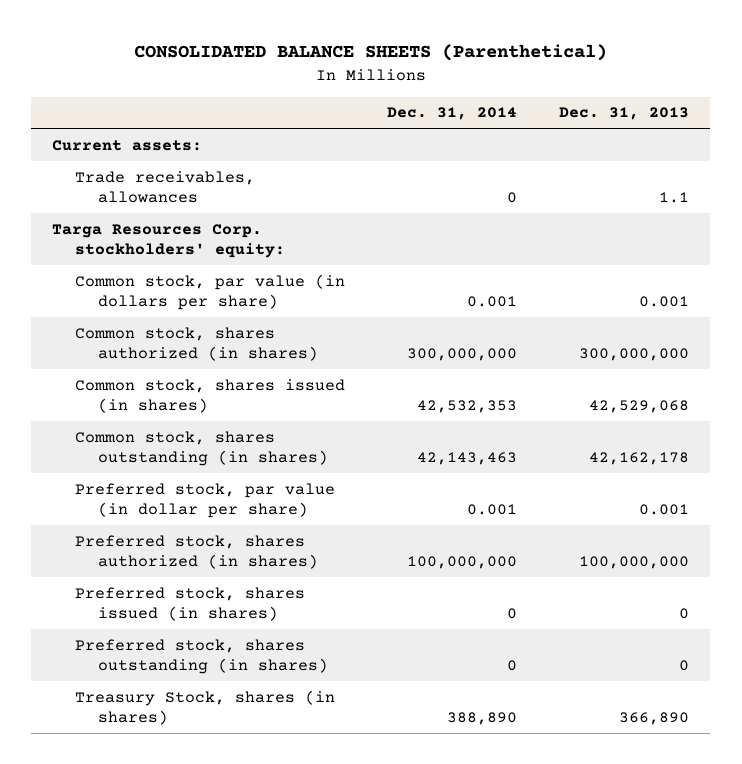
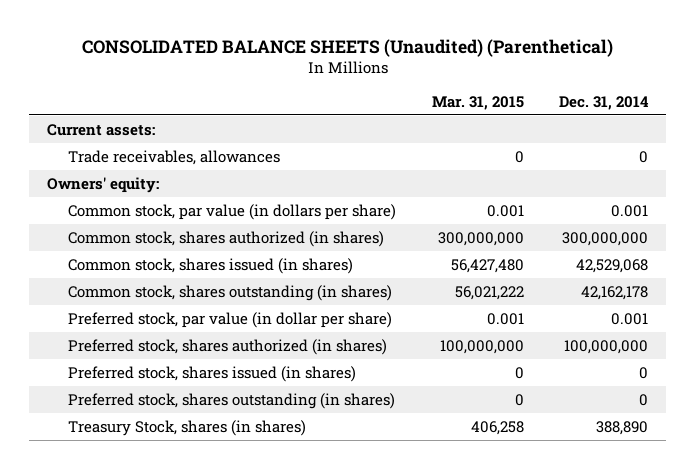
- CONSOLIDATED BALANCE SHEETS (Parenthetical)
+ CONSOLIDATED BALANCE SHEETS (Unaudited) (Parenthetical)
- | Dec. 31, 2014 | Dec. 31, 2013
+ | Mar. 31, 2015 | Dec. 31, 2014
- Targa Resources Corp. stockholders' equity:
+ Owners' equity:
- Common stock, shares issued (in shares) | 42,532,353 | 42,529,068
- Common stock, shares outstanding (in shares) | 42,143,463 | 42,162,178
+ Common stock, shares issued (in shares) | 56,427,480 | 42,529,068
+ Common stock, shares outstanding (in shares) | 56,021,222 | 42,162,178

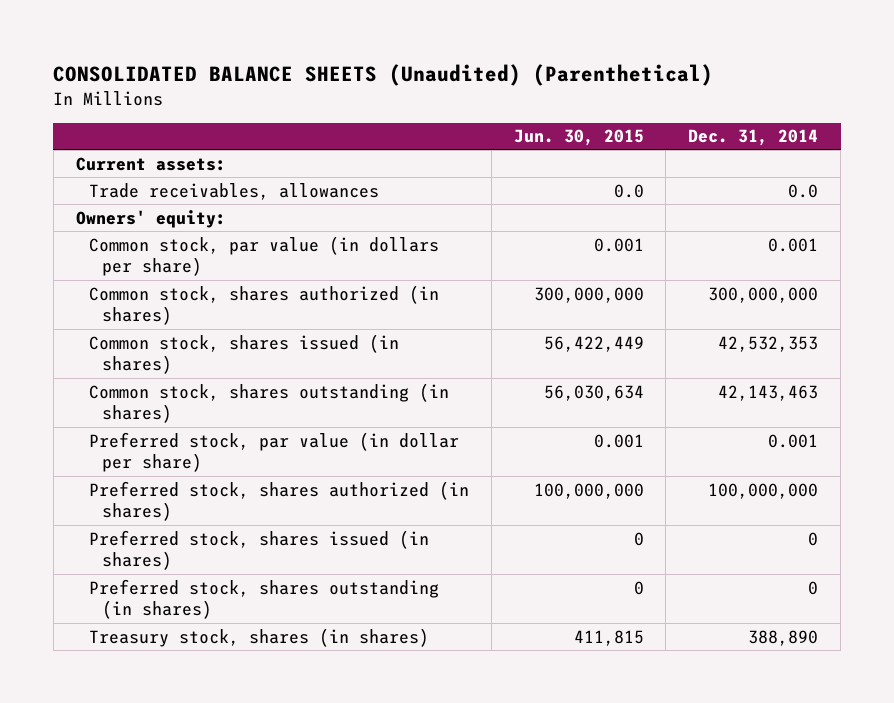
- | Mar. 31, 2015 | Dec. 31, 2014
+ | Jun. 30, 2015 | Dec. 31, 2014
- Trade receivables, allowances | 0 | 0
+ Trade receivables, allowances | 0.0 | 0.0
- Common stock, shares issued (in shares) | 56,427,480 | 42,529,068
- Common stock, shares outstanding (in shares) | 56,021,222 | 42,162,178
+ Common stock, shares issued (in shares) | 56,422,449 | 42,532,353
+ Common stock, shares outstanding (in shares) | 56,030,634 | 42,143,463
- Treasury Stock, shares (in shares) | 406,258 | 388,890
+ Treasury stock, shares (in shares) | 411,815 | 388,890

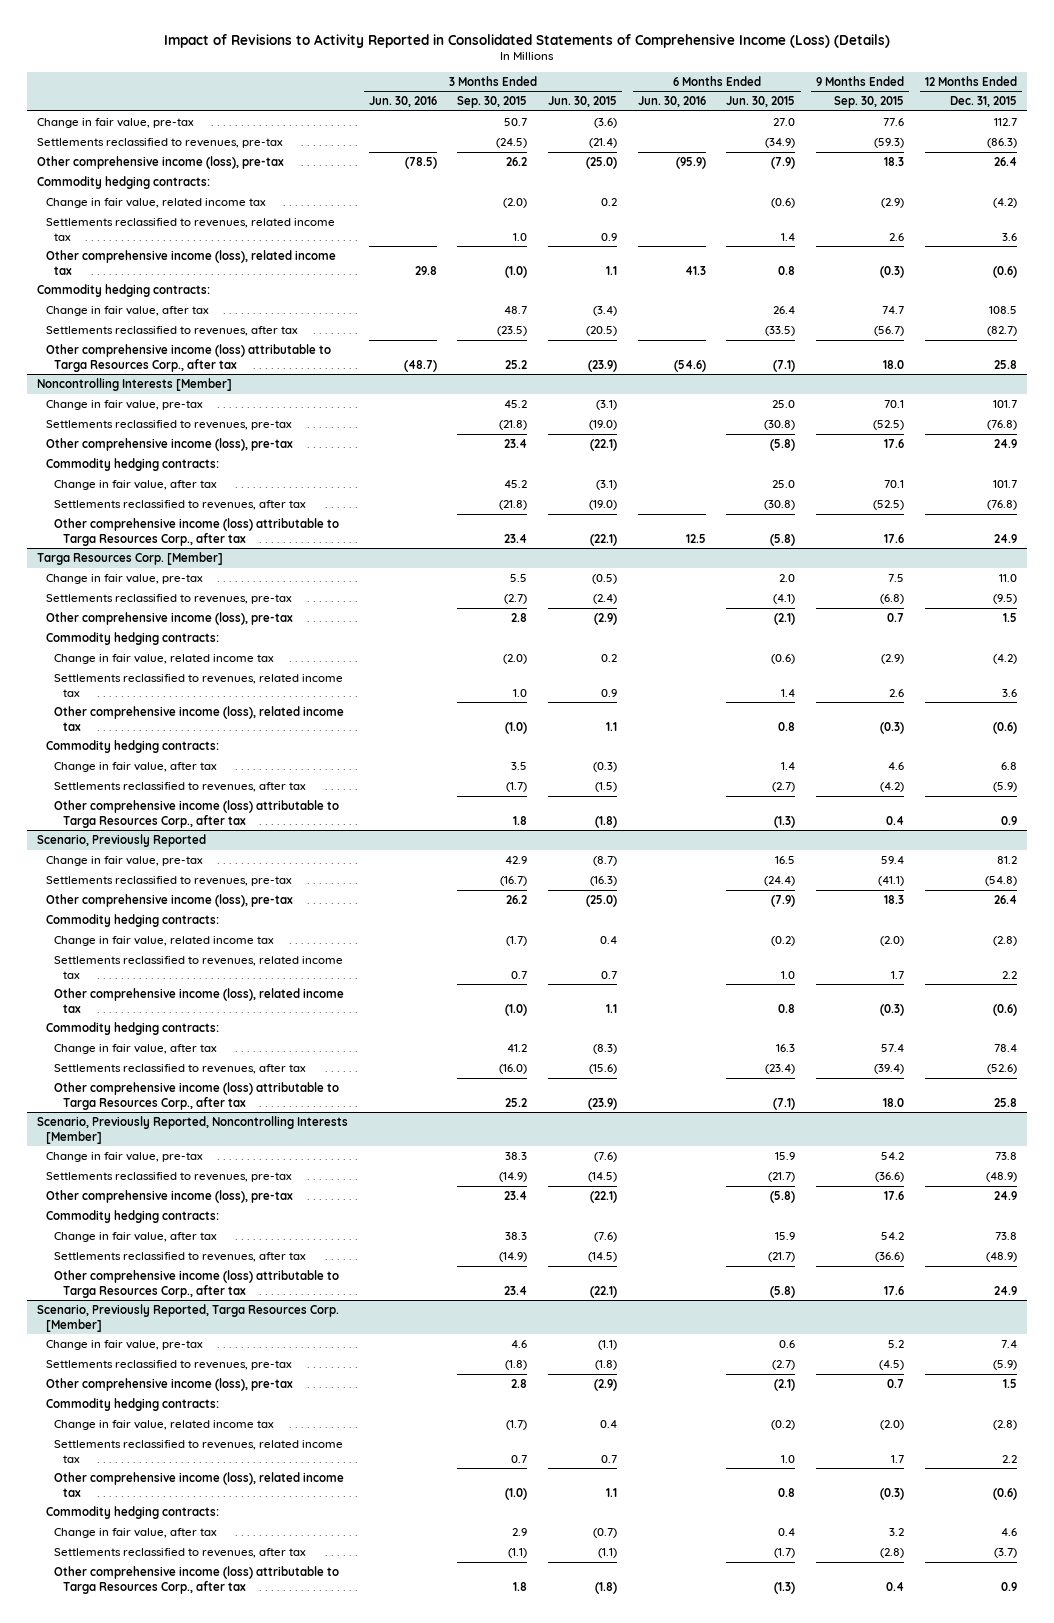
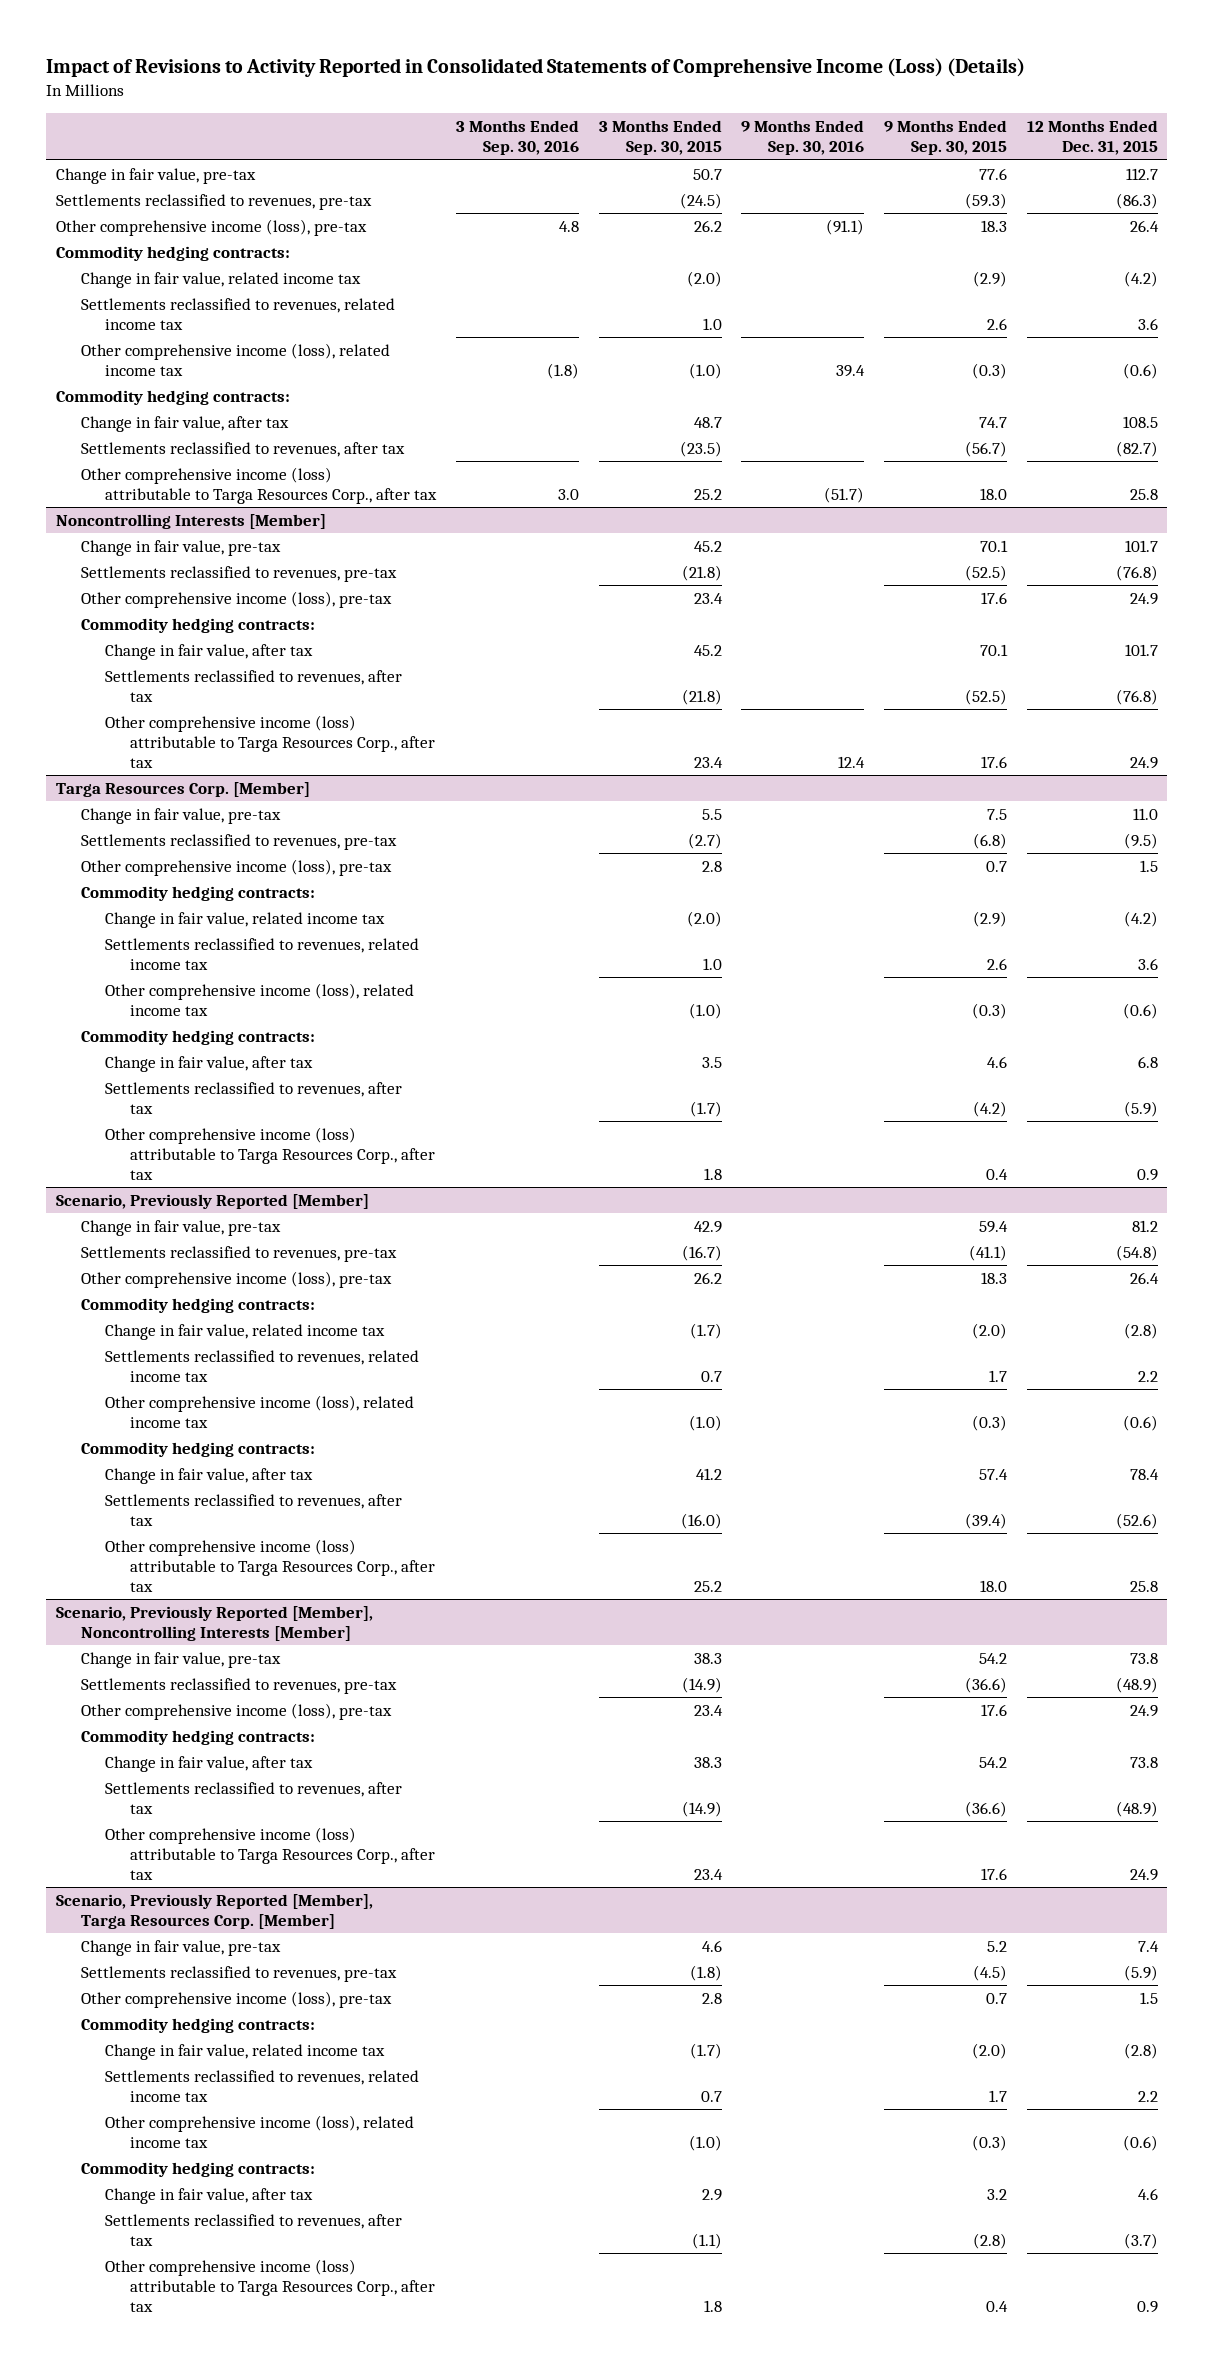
- | 3 Months Ended Jun. 30, 2016 | 3 Months Ended Sep. 30, 2015 | 3 Months Ended Jun. 30, 2015 | 6 Months Ended Jun. 30, 2016 | 6 Months Ended Jun. 30, 2015 | 9 Months Ended Sep. 30, 2015 | 12 Months Ended Dec. 31, 2015
+ | 3 Months Ended Sep. 30, 2016 | 3 Months Ended Sep. 30, 2015 | 9 Months Ended Sep. 30, 2016 | 9 Months Ended Sep. 30, 2015 | 12 Months Ended Dec. 31, 2015
- Scenario, Previously Reported
+ Scenario, Previously Reported [Member]
- Scenario, Previously Reported, Noncontrolling Interests [Member]
+ Scenario, Previously Reported [Member], Noncontrolling Interests [Member]
- Scenario, Previously Reported, Targa Resources Corp. [Member]
+ Scenario, Previously Reported [Member], Targa Resources Corp. [Member]

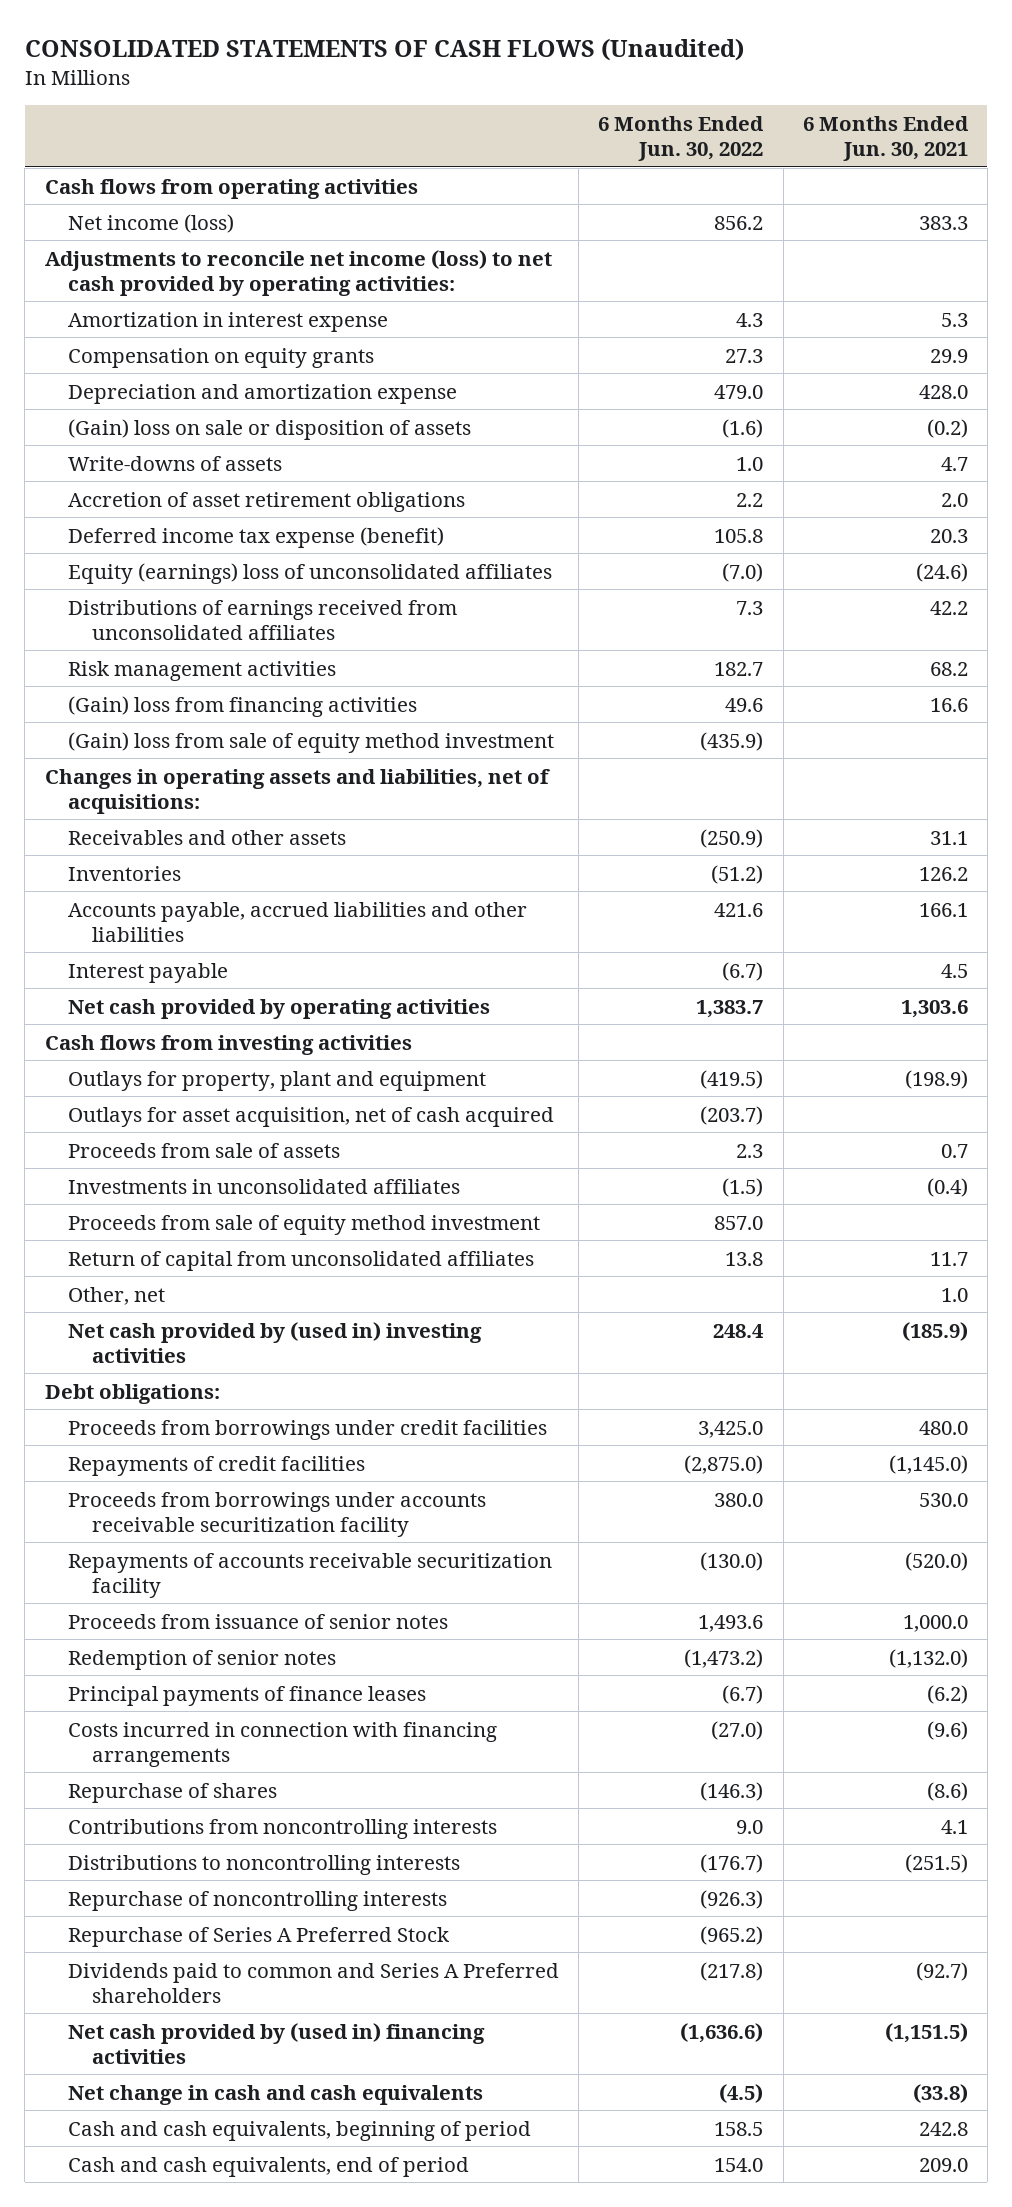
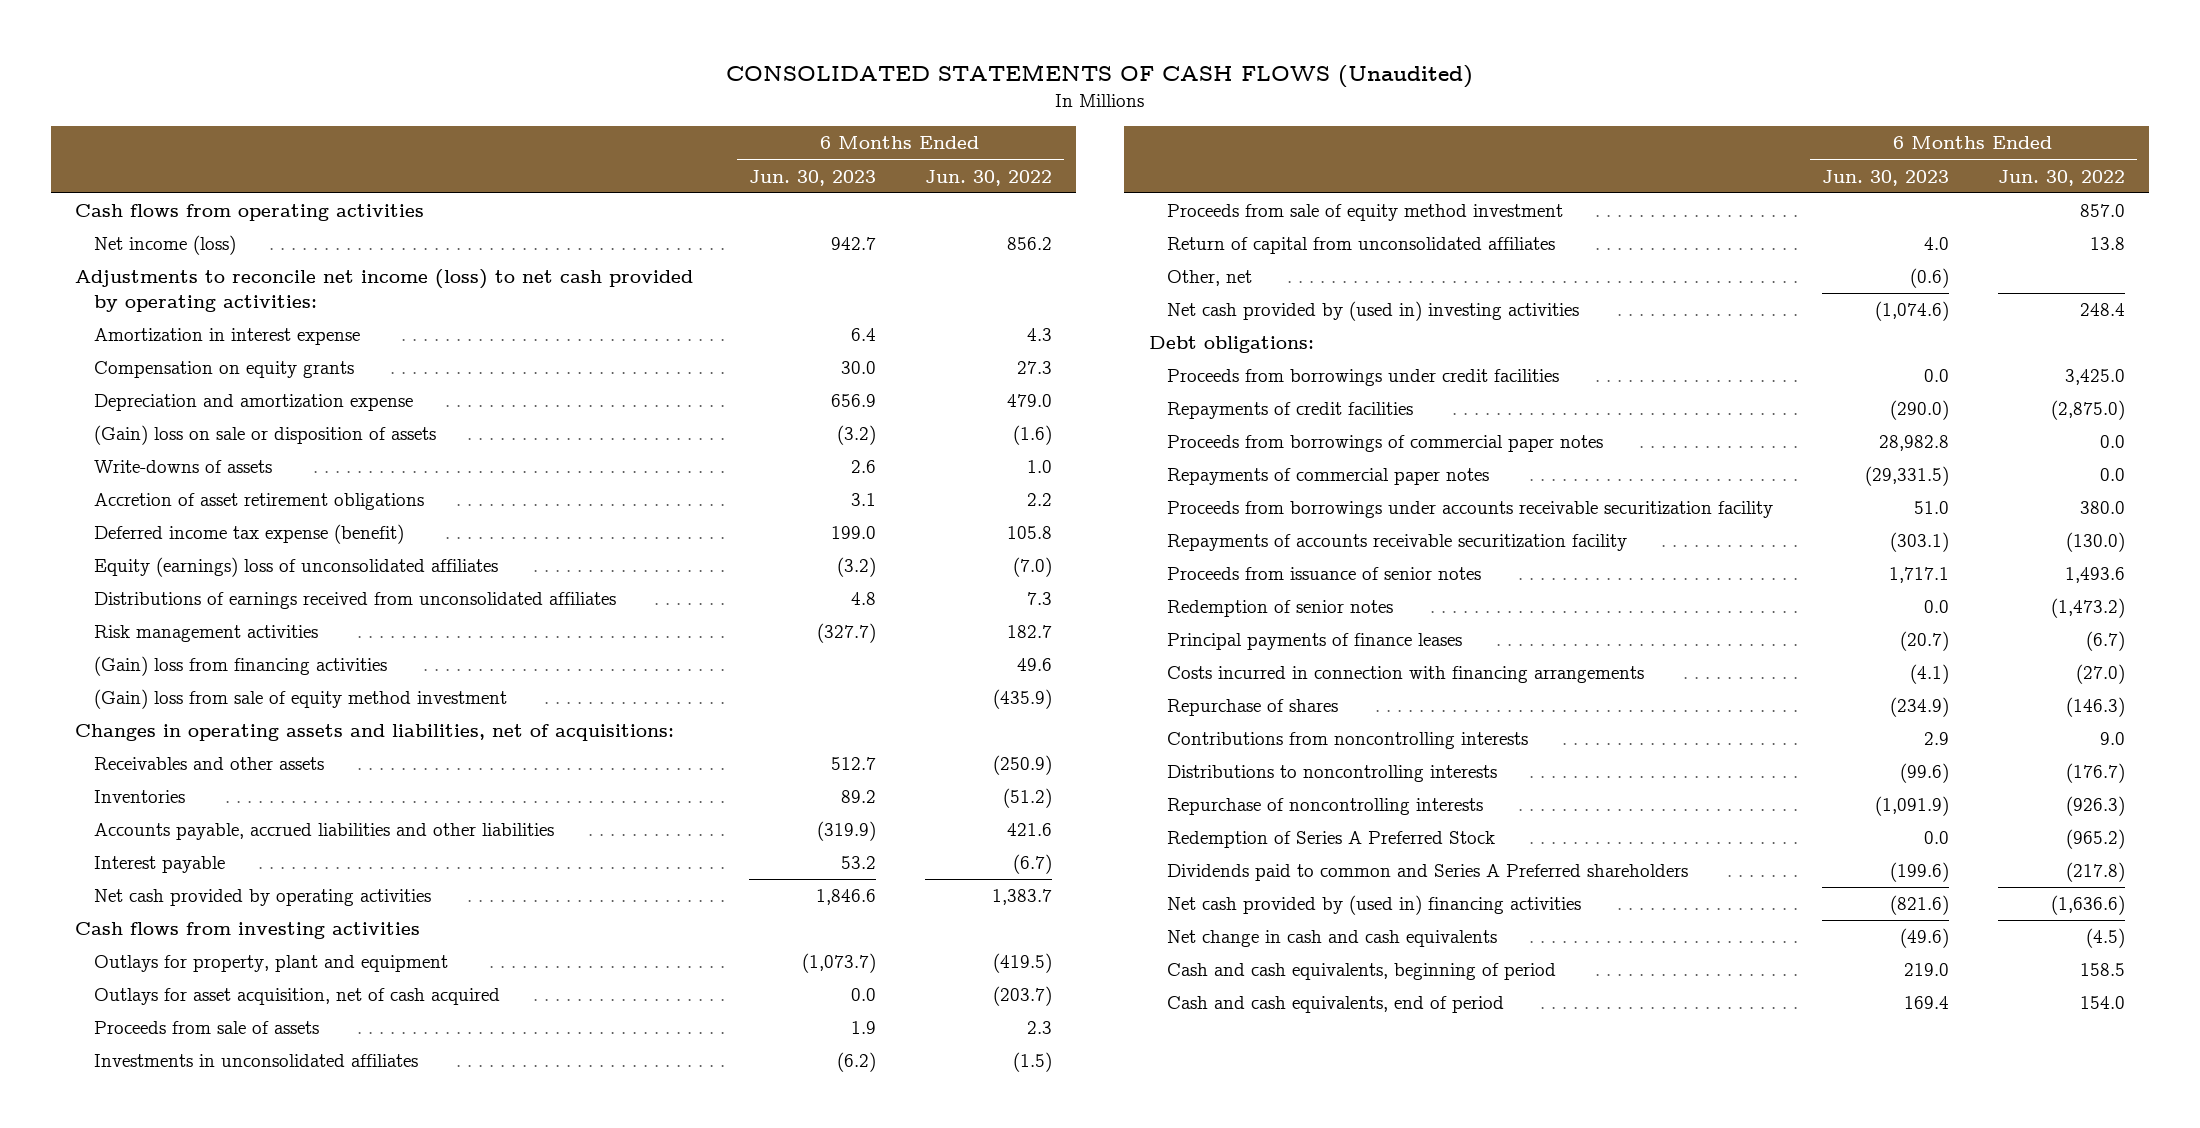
- | 6 Months Ended Jun. 30, 2022 | 6 Months Ended Jun. 30, 2021
+ | 6 Months Ended Jun. 30, 2023 | 6 Months Ended Jun. 30, 2022
+ Proceeds from borrowings of commercial paper notes | 28,982.8 | 0.0
+ Repayments of commercial paper notes | (29,331.5) | 0.0
- Repurchase of Series A Preferred Stock | (965.2) |
+ Redemption of Series A Preferred Stock | 0.0 | (965.2)

